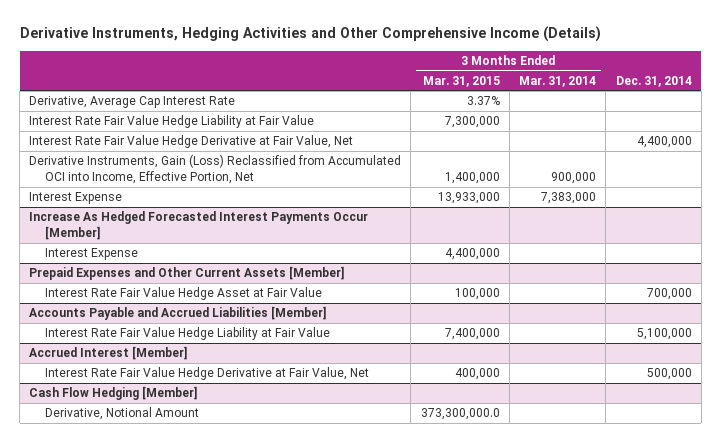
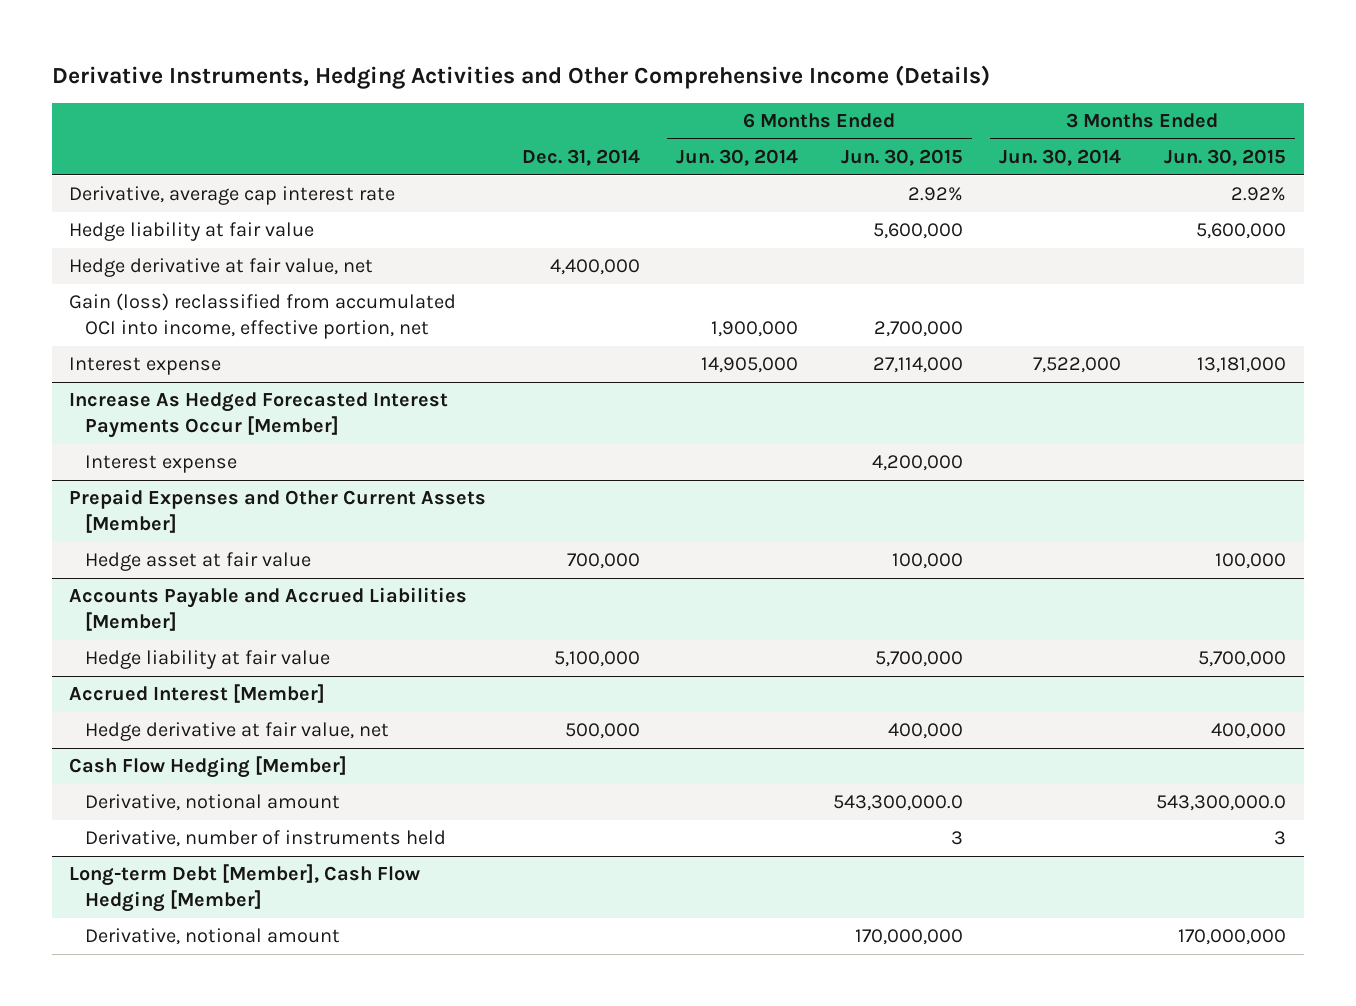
- | 3 Months Ended Mar. 31, 2015 | 3 Months Ended Mar. 31, 2014 | Dec. 31, 2014
+ | Dec. 31, 2014 | 6 Months Ended Jun. 30, 2014 | 6 Months Ended Jun. 30, 2015 | 3 Months Ended Jun. 30, 2014 | 3 Months Ended Jun. 30, 2015
- Derivative, Average Cap Interest Rate | 3.37% | |
- Interest Rate Fair Value Hedge Liability at Fair Value | 7,300,000 | |
- Interest Rate Fair Value Hedge Derivative at Fair Value, Net | | | 4,400,000
- Derivative Instruments, Gain (Loss) Reclassified from Accumulated OCI into Income, Effective Portion, Net | 1,400,000 | 900,000 |
- Interest Expense | 13,933,000 | 7,383,000 |
+ Derivative, average cap interest rate | | | 2.92% | | 2.92%
+ Hedge liability at fair value | | | 5,600,000 | | 5,600,000
+ Hedge derivative at fair value, net | 4,400,000 | | | |
+ Gain (loss) reclassified from accumulated OCI into income, effective portion, net | | 1,900,000 | 2,700,000 | |
+ Interest expense | | 14,905,000 | 27,114,000 | 7,522,000 | 13,181,000
@ Increase As Hedged Forecasted Interest Payments Occur [Member]
- Interest Expense | 4,400,000 | |
+ Interest expense | | | 4,200,000 | |
@ Prepaid Expenses and Other Current Assets [Member]
- Interest Rate Fair Value Hedge Asset at Fair Value | 100,000 | | 700,000
+ Hedge asset at fair value | 700,000 | | 100,000 | | 100,000
@ Accounts Payable and Accrued Liabilities [Member]
- Interest Rate Fair Value Hedge Liability at Fair Value | 7,400,000 | | 5,100,000
+ Hedge liability at fair value | 5,100,000 | | 5,700,000 | | 5,700,000
@ Accrued Interest [Member]
- Interest Rate Fair Value Hedge Derivative at Fair Value, Net | 400,000 | | 500,000
+ Hedge derivative at fair value, net | 500,000 | | 400,000 | | 400,000
@ Cash Flow Hedging [Member]
- Derivative, Notional Amount | 373,300,000.0 | |
+ Derivative, notional amount | | | 543,300,000.0 | | 543,300,000.0
+ Derivative, number of instruments held | | | 3 | | 3
+ Long-term Debt [Member], Cash Flow Hedging [Member]
+ Derivative, notional amount | | | 170,000,000 | | 170,000,000

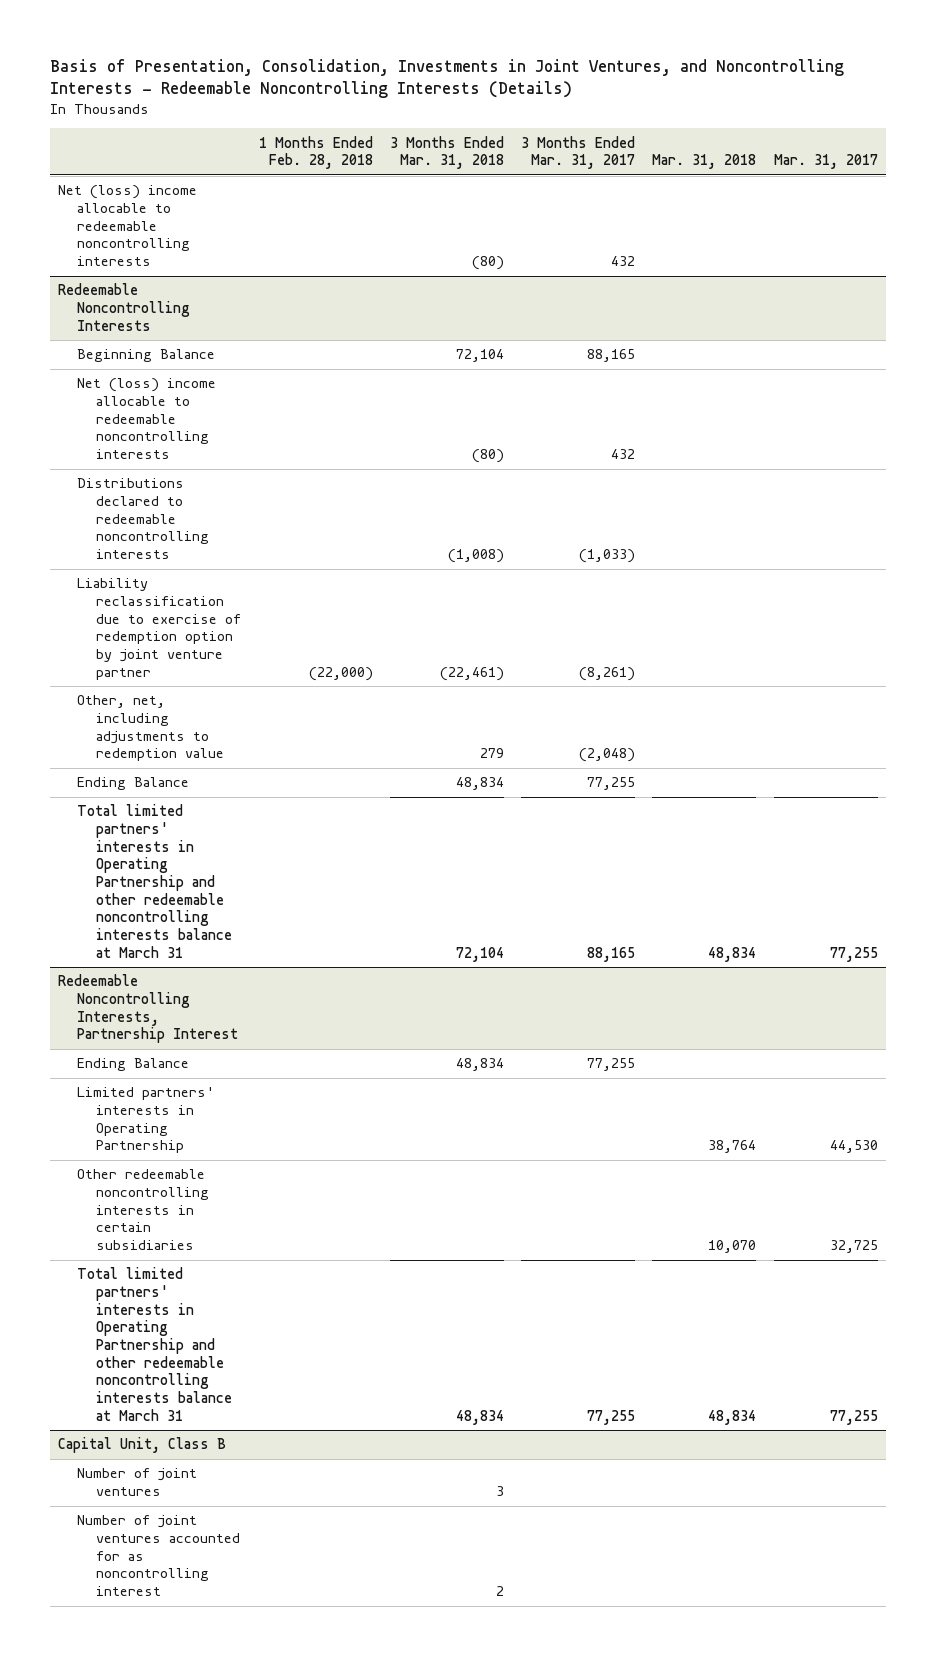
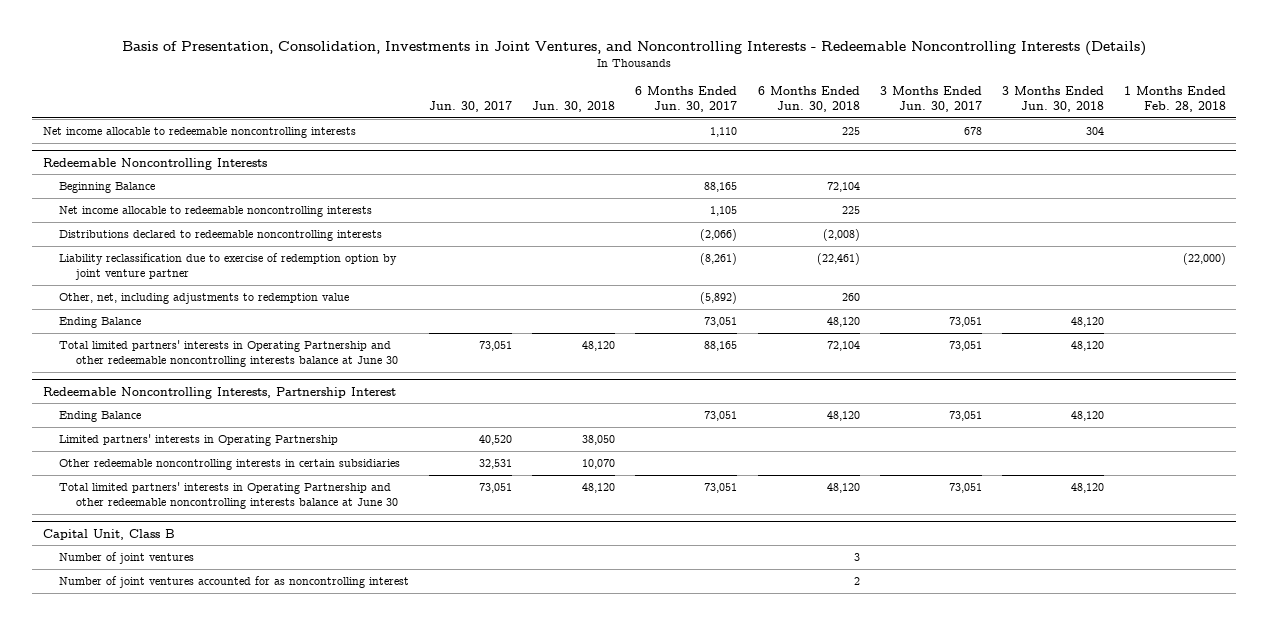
- | 1 Months Ended Feb. 28, 2018 | 3 Months Ended Mar. 31, 2018 | 3 Months Ended Mar. 31, 2017 | Mar. 31, 2018 | Mar. 31, 2017
+ | Jun. 30, 2017 | Jun. 30, 2018 | 6 Months Ended Jun. 30, 2017 | 6 Months Ended Jun. 30, 2018 | 3 Months Ended Jun. 30, 2017 | 3 Months Ended Jun. 30, 2018 | 1 Months Ended Feb. 28, 2018
- Net (loss) income allocable to redeemable noncontrolling interests | | (80) | 432 | |
+ Net income allocable to redeemable noncontrolling interests | | | 1,110 | 225 | 678 | 304 |
@ Redeemable Noncontrolling Interests
- Net (loss) income allocable to redeemable noncontrolling interests | | (80) | 432 | |
+ Net income allocable to redeemable noncontrolling interests | | | 1,105 | 225 | | |
- Total limited partners' interests in Operating Partnership and other redeemable noncontrolling interests balance at March 31 | | 72,104 | 88,165 | 48,834 | 77,255
+ Total limited partners' interests in Operating Partnership and other redeemable noncontrolling interests balance at June 30 | 73,051 | 48,120 | 88,165 | 72,104 | 73,051 | 48,120 |
@ Redeemable Noncontrolling Interests, Partnership Interest
- Total limited partners' interests in Operating Partnership and other redeemable noncontrolling interests balance at March 31 | | 48,834 | 77,255 | 48,834 | 77,255
+ Total limited partners' interests in Operating Partnership and other redeemable noncontrolling interests balance at June 30 | 73,051 | 48,120 | 73,051 | 48,120 | 73,051 | 48,120 |

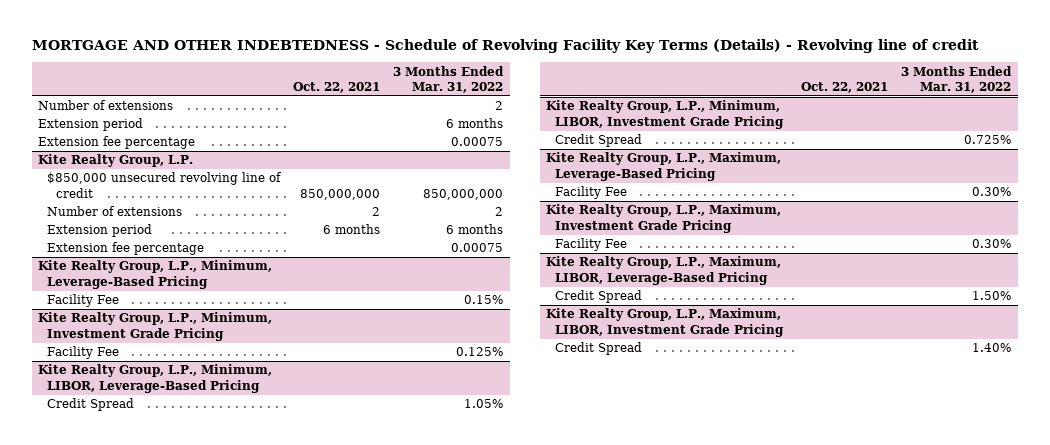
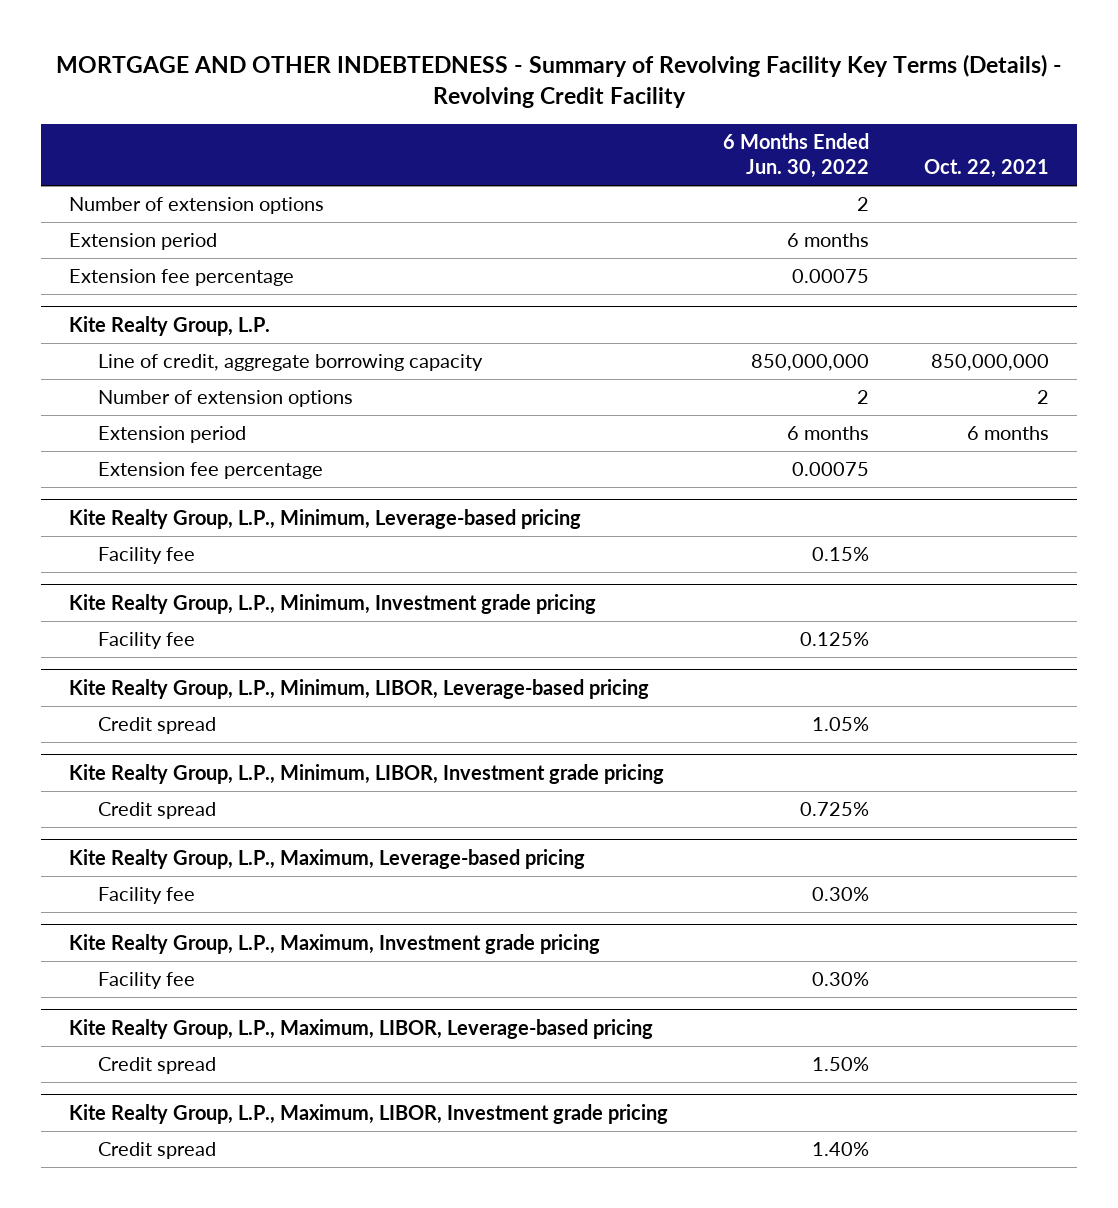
- MORTGAGE AND OTHER INDEBTEDNESS - Schedule of Revolving Facility Key Terms (Details) - Revolving line of credit
+ MORTGAGE AND OTHER INDEBTEDNESS - Summary of Revolving Facility Key Terms (Details) - Revolving Credit Facility
- | Oct. 22, 2021 | 3 Months Ended Mar. 31, 2022
+ | 6 Months Ended Jun. 30, 2022 | Oct. 22, 2021
- Number of extensions | | 2
+ Number of extension options | 2 |
@ Kite Realty Group, L.P.
- $850,000 unsecured revolving line of credit | 850,000,000 | 850,000,000
- Number of extensions | 2 | 2
+ Line of credit, aggregate borrowing capacity | 850,000,000 | 850,000,000
+ Number of extension options | 2 | 2
- Kite Realty Group, L.P., Minimum, Leverage-Based Pricing
- Facility Fee | | 0.15%
- Kite Realty Group, L.P., Minimum, Investment Grade Pricing
- Facility Fee | | 0.125%
- Kite Realty Group, L.P., Minimum, LIBOR, Leverage-Based Pricing
- Credit Spread | | 1.05%
- Kite Realty Group, L.P., Minimum, LIBOR, Investment Grade Pricing
- Credit Spread | | 0.725%
- Kite Realty Group, L.P., Maximum, Leverage-Based Pricing
- Facility Fee | | 0.30%
- Kite Realty Group, L.P., Maximum, Investment Grade Pricing
- Facility Fee | | 0.30%
- Kite Realty Group, L.P., Maximum, LIBOR, Leverage-Based Pricing
- Credit Spread | | 1.50%
- Kite Realty Group, L.P., Maximum, LIBOR, Investment Grade Pricing
- Credit Spread | | 1.40%
+ Kite Realty Group, L.P., Minimum, Leverage-based pricing
+ Facility fee | 0.15% |
+ Kite Realty Group, L.P., Minimum, Investment grade pricing
+ Facility fee | 0.125% |
+ Kite Realty Group, L.P., Minimum, LIBOR, Leverage-based pricing
+ Credit spread | 1.05% |
+ Kite Realty Group, L.P., Minimum, LIBOR, Investment grade pricing
+ Credit spread | 0.725% |
+ Kite Realty Group, L.P., Maximum, Leverage-based pricing
+ Facility fee | 0.30% |
+ Kite Realty Group, L.P., Maximum, Investment grade pricing
+ Facility fee | 0.30% |
+ Kite Realty Group, L.P., Maximum, LIBOR, Leverage-based pricing
+ Credit spread | 1.50% |
+ Kite Realty Group, L.P., Maximum, LIBOR, Investment grade pricing
+ Credit spread | 1.40% |

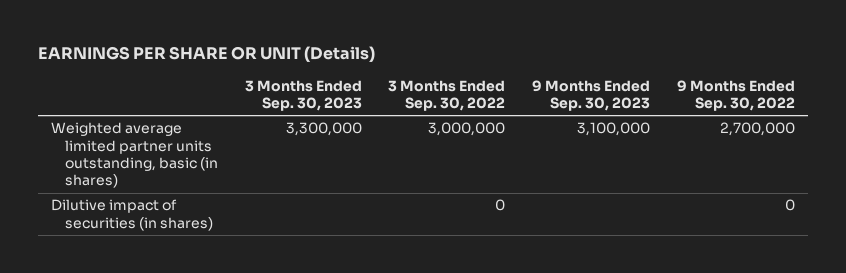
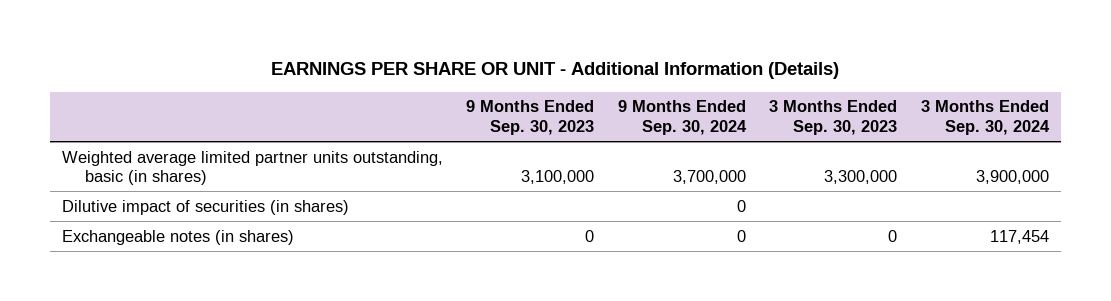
- EARNINGS PER SHARE OR UNIT (Details)
+ EARNINGS PER SHARE OR UNIT - Additional Information (Details)
- | 3 Months Ended Sep. 30, 2023 | 3 Months Ended Sep. 30, 2022 | 9 Months Ended Sep. 30, 2023 | 9 Months Ended Sep. 30, 2022
+ | 9 Months Ended Sep. 30, 2023 | 9 Months Ended Sep. 30, 2024 | 3 Months Ended Sep. 30, 2023 | 3 Months Ended Sep. 30, 2024
+ Exchangeable notes (in shares) | 0 | 0 | 0 | 117,454

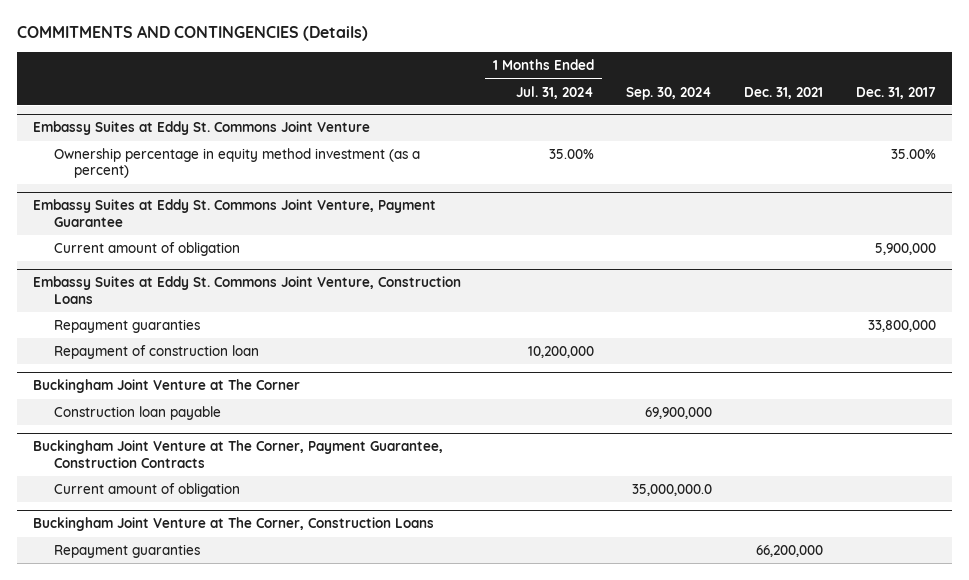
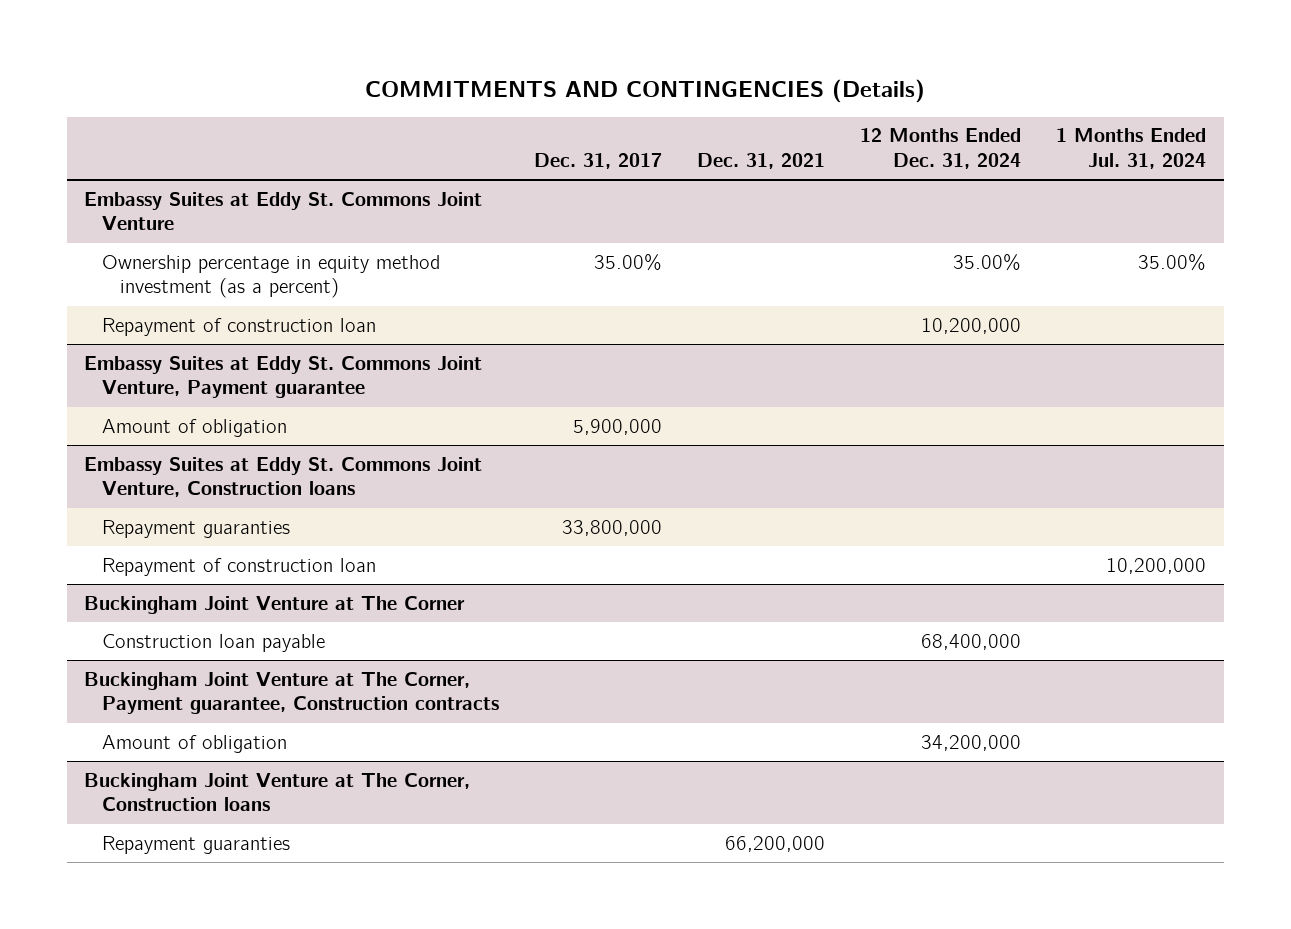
- | 1 Months Ended Jul. 31, 2024 | Sep. 30, 2024 | Dec. 31, 2021 | Dec. 31, 2017
+ | Dec. 31, 2017 | Dec. 31, 2021 | 12 Months Ended Dec. 31, 2024 | 1 Months Ended Jul. 31, 2024
- Embassy Suites at Eddy St. Commons Joint Venture, Payment Guarantee
- Current amount of obligation | | | | 5,900,000
- Embassy Suites at Eddy St. Commons Joint Venture, Construction Loans
@ Embassy Suites at Eddy St. Commons Joint Venture
+ Repayment of construction loan | | | 10,200,000 |
+ Embassy Suites at Eddy St. Commons Joint Venture, Payment guarantee
+ Amount of obligation | 5,900,000 | | |
+ Embassy Suites at Eddy St. Commons Joint Venture, Construction loans
- Buckingham Joint Venture at The Corner, Payment Guarantee, Construction Contracts
- Current amount of obligation | | 35,000,000.0 | |
- Buckingham Joint Venture at The Corner, Construction Loans
+ Buckingham Joint Venture at The Corner, Payment guarantee, Construction contracts
+ Amount of obligation | | | 34,200,000 |
+ Buckingham Joint Venture at The Corner, Construction loans

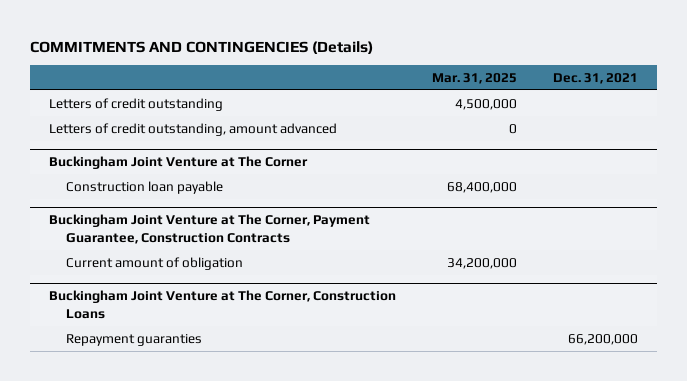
- | Dec. 31, 2017 | Dec. 31, 2021 | 12 Months Ended Dec. 31, 2024 | 1 Months Ended Jul. 31, 2024
+ | Mar. 31, 2025 | Dec. 31, 2021
- Embassy Suites at Eddy St. Commons Joint Venture
- Ownership percentage in equity method investment (as a percent) | 35.00% | | 35.00% | 35.00%
- Repayment of construction loan | | | 10,200,000 |
- Embassy Suites at Eddy St. Commons Joint Venture, Payment guarantee
- Amount of obligation | 5,900,000 | | |
- Embassy Suites at Eddy St. Commons Joint Venture, Construction loans
- Repayment guaranties | 33,800,000 | | |
- Repayment of construction loan | | | | 10,200,000
+ Letters of credit outstanding | 4,500,000 |
+ Letters of credit outstanding, amount advanced | 0 |
- Buckingham Joint Venture at The Corner, Payment guarantee, Construction contracts
- Amount of obligation | | | 34,200,000 |
- Buckingham Joint Venture at The Corner, Construction loans
+ Buckingham Joint Venture at The Corner, Payment Guarantee, Construction Contracts
+ Current amount of obligation | 34,200,000 |
+ Buckingham Joint Venture at The Corner, Construction Loans

